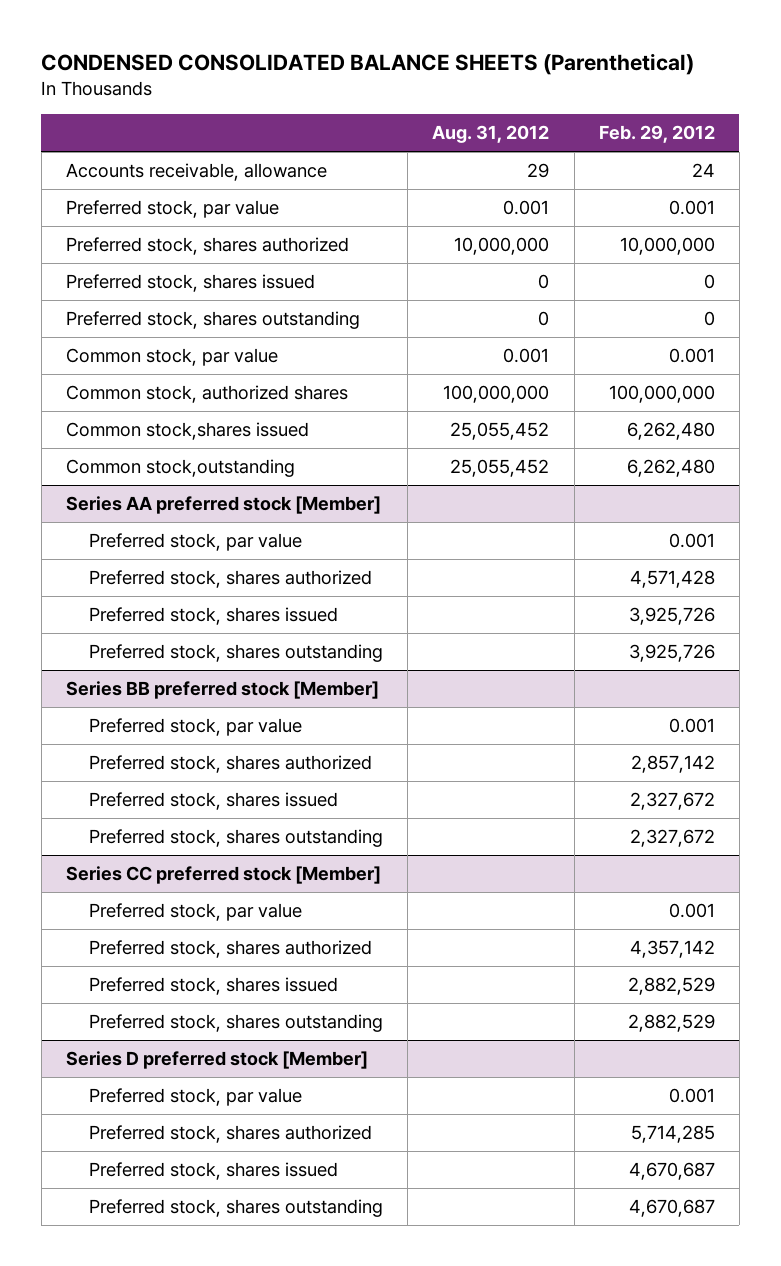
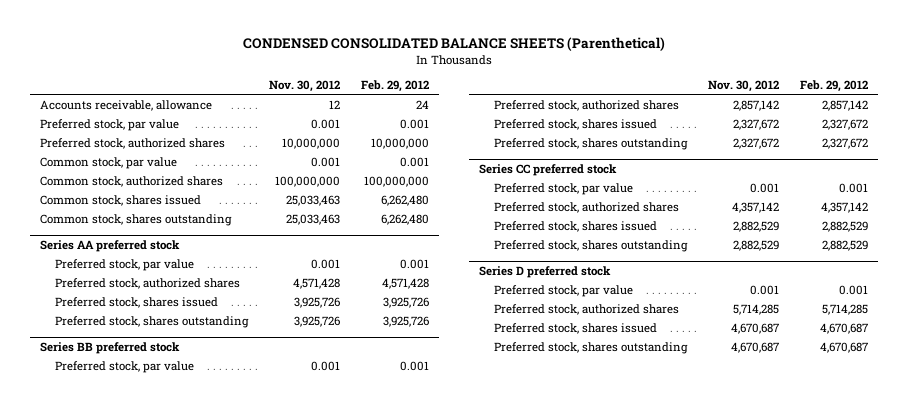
- | Aug. 31, 2012 | Feb. 29, 2012
+ | Nov. 30, 2012 | Feb. 29, 2012
- Preferred stock, shares authorized | 10,000,000 | 10,000,000
- Preferred stock, shares issued | 0 | 0
- Preferred stock, shares outstanding | 0 | 0
+ Preferred stock, authorized shares | 10,000,000 | 10,000,000
- Common stock,shares issued | 25,055,452 | 6,262,480
- Common stock,outstanding | 25,055,452 | 6,262,480
- Series AA preferred stock [Member]
+ Common stock, shares issued | 25,033,463 | 6,262,480
+ Common stock, shares outstanding | 25,033,463 | 6,262,480
+ Series AA preferred stock
- Preferred stock, shares authorized | | 4,571,428
+ Preferred stock, authorized shares | 4,571,428 | 4,571,428
- Series BB preferred stock [Member]
+ Series BB preferred stock
- Preferred stock, shares authorized | | 2,857,142
+ Preferred stock, authorized shares | 2,857,142 | 2,857,142
- Series CC preferred stock [Member]
+ Series CC preferred stock
- Preferred stock, shares authorized | | 4,357,142
+ Preferred stock, authorized shares | 4,357,142 | 4,357,142
- Series D preferred stock [Member]
+ Series D preferred stock
- Preferred stock, shares authorized | | 5,714,285
+ Preferred stock, authorized shares | 5,714,285 | 5,714,285

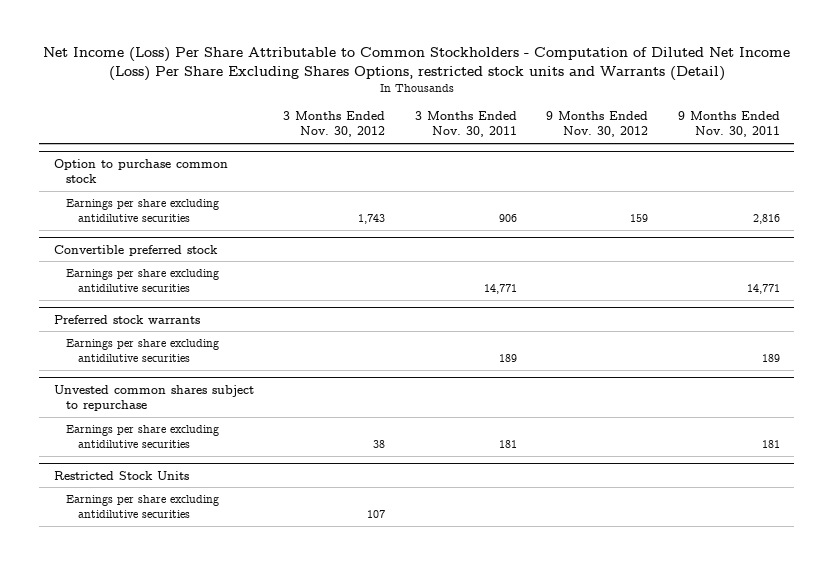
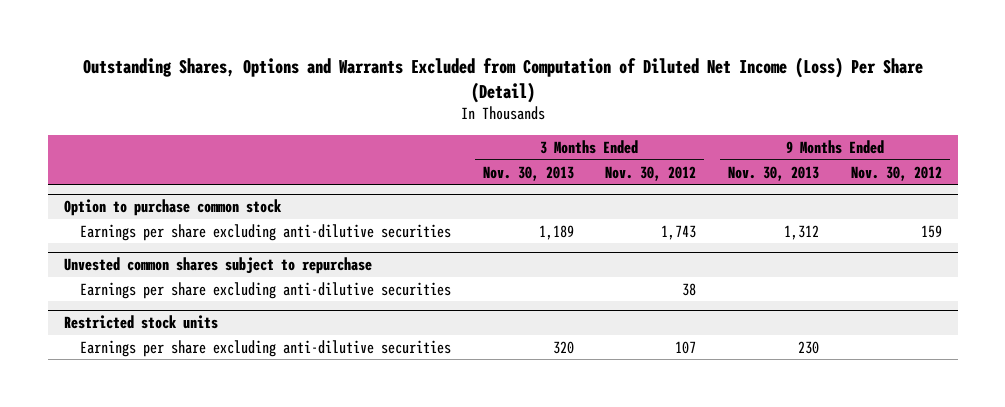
- Net Income (Loss) Per Share Attributable to Common Stockholders - Computation of Diluted Net Income (Loss) Per Share Excluding Shares Options, restricted stock units and Warrants (Detail)
+ Outstanding Shares, Options and Warrants Excluded from Computation of Diluted Net Income (Loss) Per Share (Detail)
- | 3 Months Ended Nov. 30, 2012 | 3 Months Ended Nov. 30, 2011 | 9 Months Ended Nov. 30, 2012 | 9 Months Ended Nov. 30, 2011
+ | 3 Months Ended Nov. 30, 2013 | 3 Months Ended Nov. 30, 2012 | 9 Months Ended Nov. 30, 2013 | 9 Months Ended Nov. 30, 2012
@ Option to purchase common stock
- Earnings per share excluding antidilutive securities | 1,743 | 906 | 159 | 2,816
- Convertible preferred stock
- Earnings per share excluding antidilutive securities | | 14,771 | | 14,771
- Preferred stock warrants
- Earnings per share excluding antidilutive securities | | 189 | | 189
@ Option to purchase common stock
+ Earnings per share excluding anti-dilutive securities | 1,189 | 1,743 | 1,312 | 159
@ Unvested common shares subject to repurchase
- Earnings per share excluding antidilutive securities | 38 | 181 | | 181
- Restricted Stock Units
- Earnings per share excluding antidilutive securities | 107 | | |
@ Unvested common shares subject to repurchase
+ Earnings per share excluding anti-dilutive securities | | 38 | |
+ Restricted stock units
+ Earnings per share excluding anti-dilutive securities | 320 | 107 | 230 |

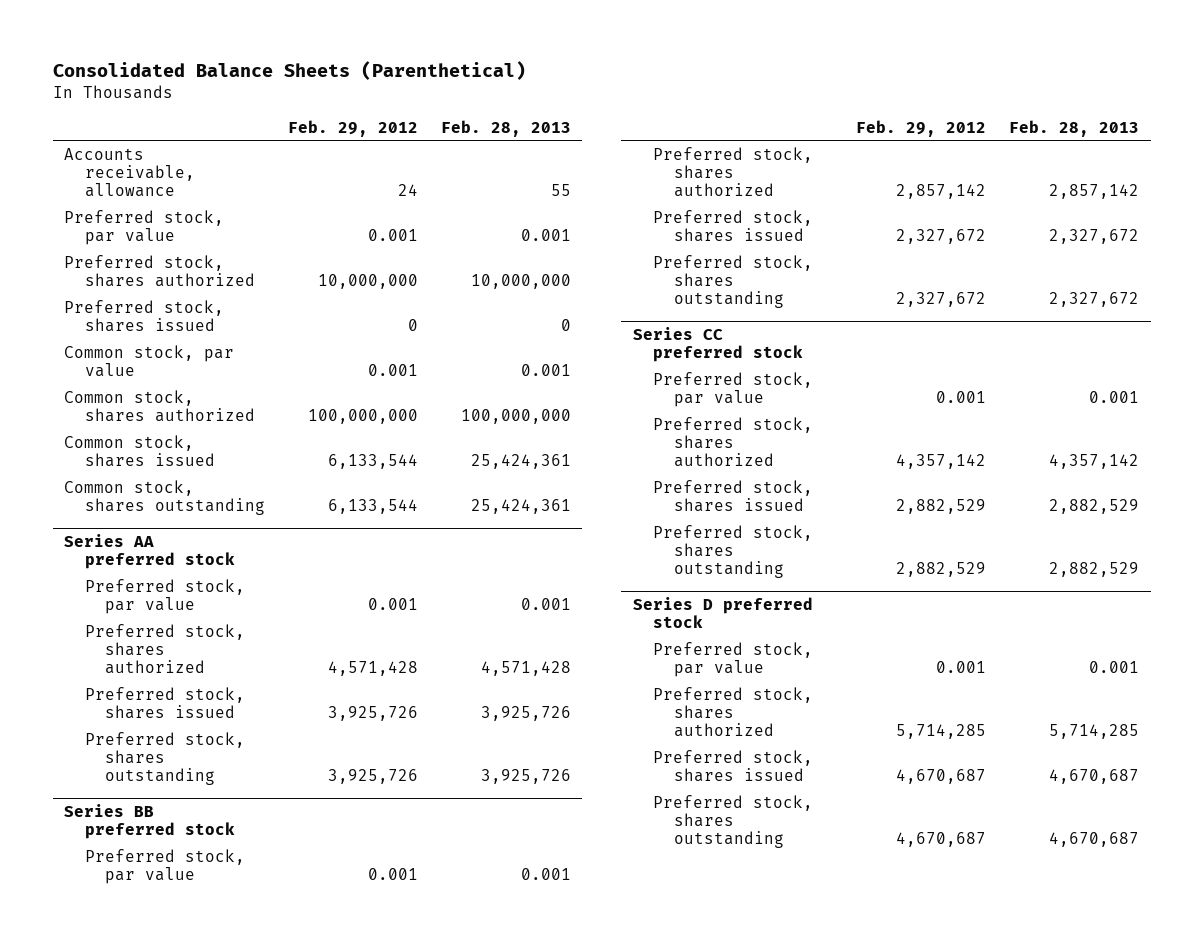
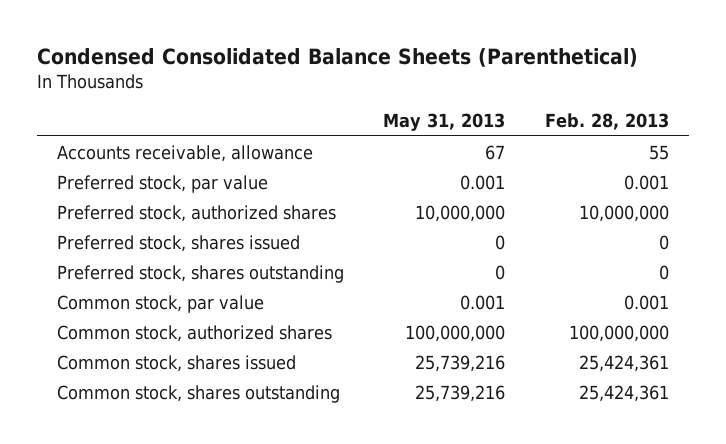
- Consolidated Balance Sheets (Parenthetical)
+ Condensed Consolidated Balance Sheets (Parenthetical)
- | Feb. 29, 2012 | Feb. 28, 2013
+ | May 31, 2013 | Feb. 28, 2013
- Preferred stock, shares authorized | 10,000,000 | 10,000,000
+ Preferred stock, authorized shares | 10,000,000 | 10,000,000
+ Preferred stock, shares outstanding | 0 | 0
- Common stock, shares authorized | 100,000,000 | 100,000,000
+ Common stock, authorized shares | 100,000,000 | 100,000,000
- Series AA preferred stock
- Preferred stock, par value | 0.001 | 0.001
- Preferred stock, shares authorized | 4,571,428 | 4,571,428
- Preferred stock, shares issued | 3,925,726 | 3,925,726
- Preferred stock, shares outstanding | 3,925,726 | 3,925,726
- Series BB preferred stock
- Preferred stock, par value | 0.001 | 0.001
- Preferred stock, shares authorized | 2,857,142 | 2,857,142
- Preferred stock, shares issued | 2,327,672 | 2,327,672
- Preferred stock, shares outstanding | 2,327,672 | 2,327,672
- Series CC preferred stock
- Preferred stock, par value | 0.001 | 0.001
- Preferred stock, shares authorized | 4,357,142 | 4,357,142
- Preferred stock, shares issued | 2,882,529 | 2,882,529
- Preferred stock, shares outstanding | 2,882,529 | 2,882,529
- Series D preferred stock
- Preferred stock, par value | 0.001 | 0.001
- Preferred stock, shares authorized | 5,714,285 | 5,714,285
- Preferred stock, shares issued | 4,670,687 | 4,670,687
- Preferred stock, shares outstanding | 4,670,687 | 4,670,687

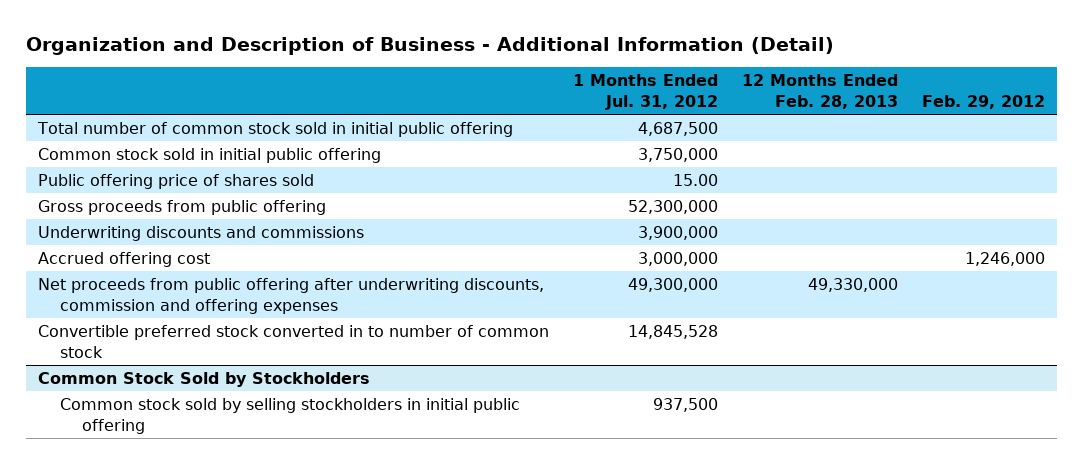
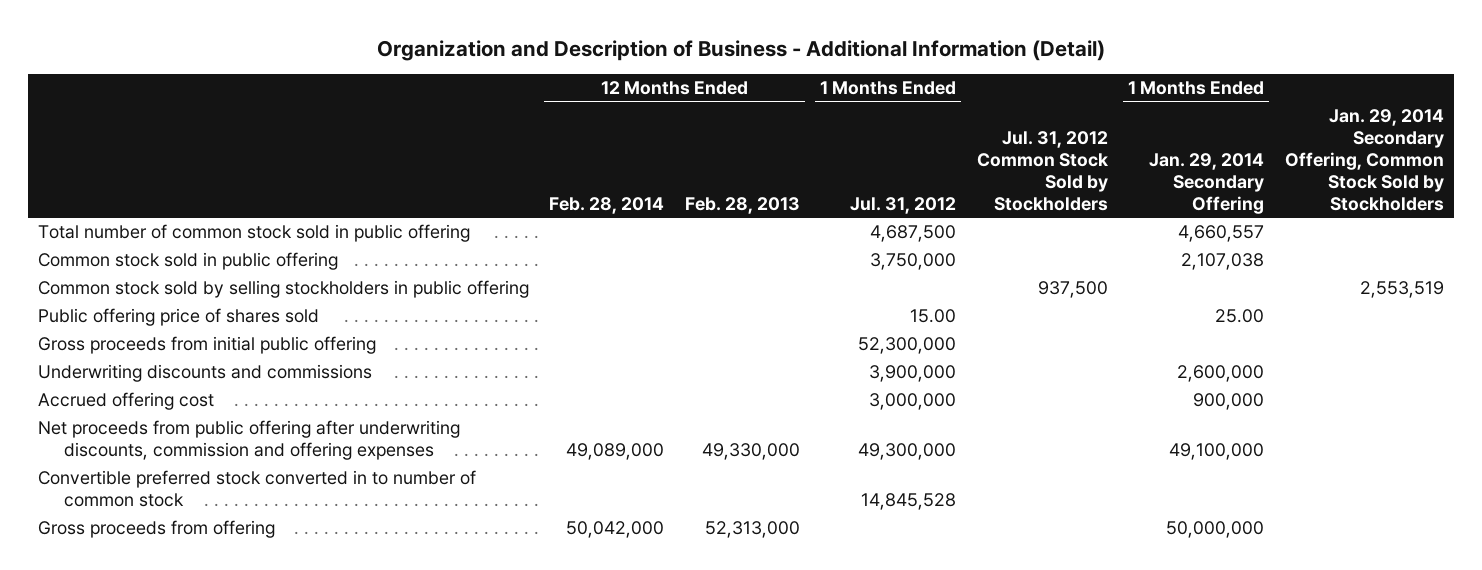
- | 1 Months Ended Jul. 31, 2012 | 12 Months Ended Feb. 28, 2013 | Feb. 29, 2012
+ | 12 Months Ended Feb. 28, 2014 | 12 Months Ended Feb. 28, 2013 | 1 Months Ended Jul. 31, 2012 | Jul. 31, 2012 Common Stock Sold by Stockholders | 1 Months Ended Jan. 29, 2014 Secondary Offering | Jan. 29, 2014 Secondary Offering, Common Stock Sold by Stockholders
- Total number of common stock sold in initial public offering | 4,687,500 | |
- Common stock sold in initial public offering | 3,750,000 | |
+ Total number of common stock sold in public offering | | | 4,687,500 | | 4,660,557 |
+ Common stock sold in public offering | | | 3,750,000 | | 2,107,038 |
+ Common stock sold by selling stockholders in public offering | | | | 937,500 | | 2,553,519
- Gross proceeds from public offering | 52,300,000 | |
+ Gross proceeds from initial public offering | | | 52,300,000 | | |
- Common Stock Sold by Stockholders
- Common stock sold by selling stockholders in initial public offering | 937,500 | |
+ Gross proceeds from offering | 50,042,000 | 52,313,000 | | | 50,000,000 |

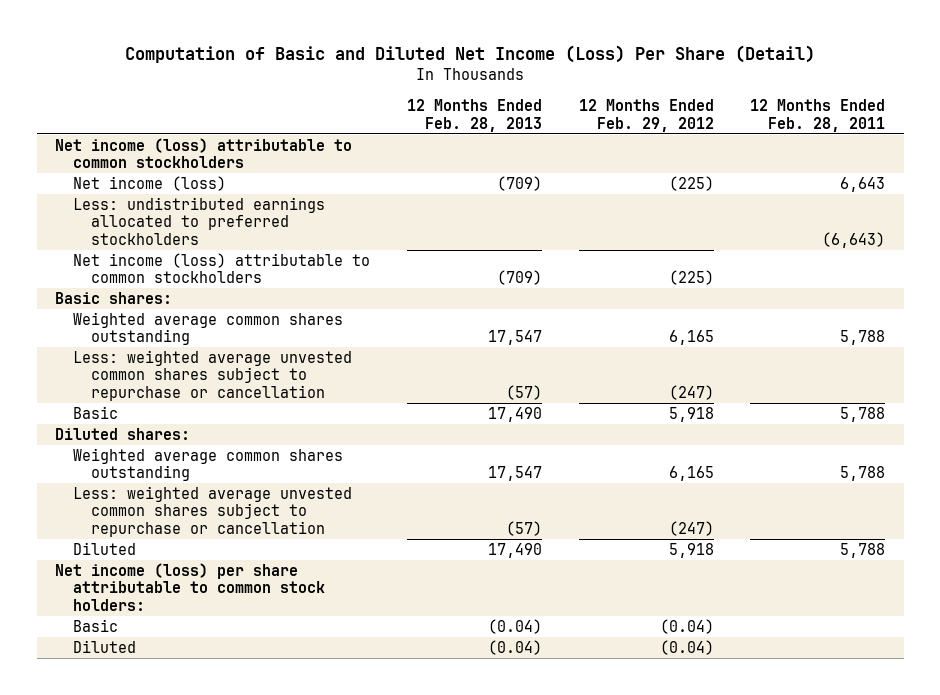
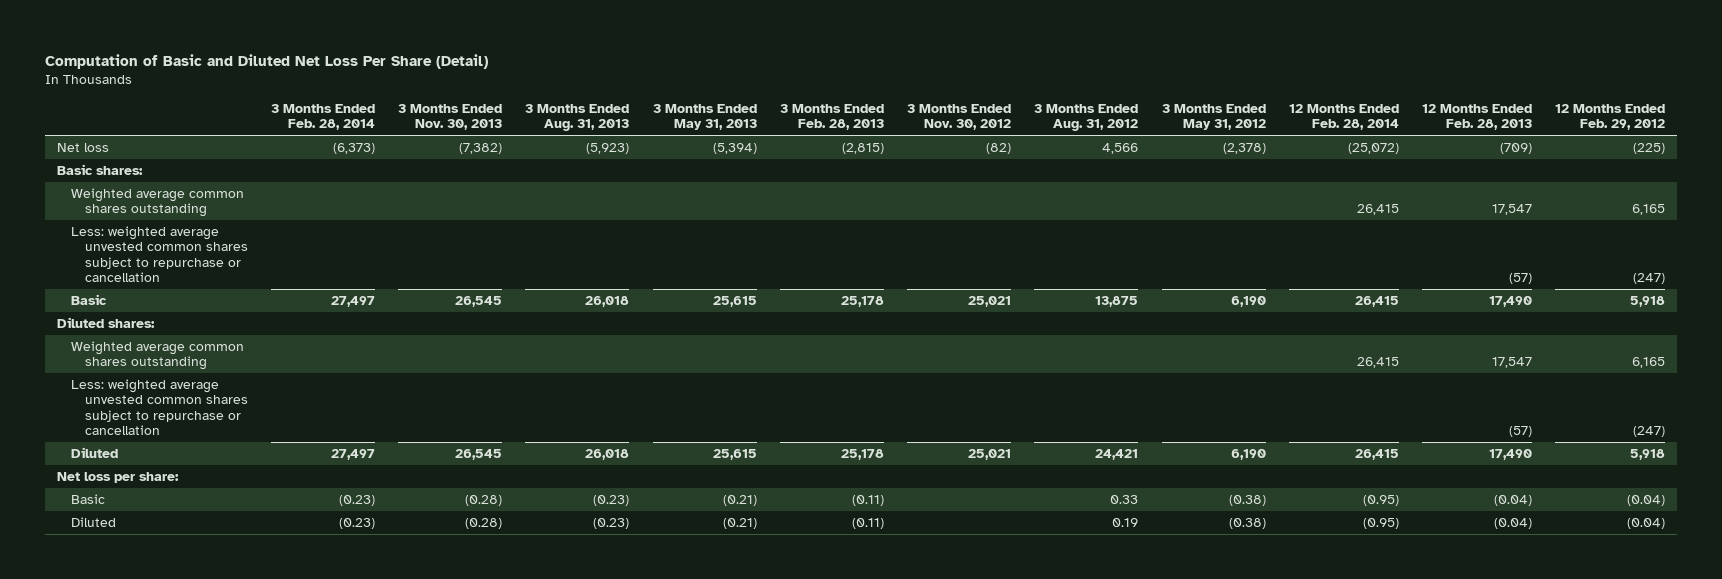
- Computation of Basic and Diluted Net Income (Loss) Per Share (Detail)
+ Computation of Basic and Diluted Net Loss Per Share (Detail)
- | 12 Months Ended Feb. 28, 2013 | 12 Months Ended Feb. 29, 2012 | 12 Months Ended Feb. 28, 2011
+ | 3 Months Ended Feb. 28, 2014 | 3 Months Ended Nov. 30, 2013 | 3 Months Ended Aug. 31, 2013 | 3 Months Ended May 31, 2013 | 3 Months Ended Feb. 28, 2013 | 3 Months Ended Nov. 30, 2012 | 3 Months Ended Aug. 31, 2012 | 3 Months Ended May 31, 2012 | 12 Months Ended Feb. 28, 2014 | 12 Months Ended Feb. 28, 2013 | 12 Months Ended Feb. 29, 2012
- Net income (loss) attributable to common stockholders
- Net income (loss) | (709) | (225) | 6,643
- Less: undistributed earnings allocated to preferred stockholders | | | (6,643)
- Net income (loss) attributable to common stockholders | (709) | (225) |
+ Net loss | (6,373) | (7,382) | (5,923) | (5,394) | (2,815) | (82) | 4,566 | (2,378) | (25,072) | (709) | (225)
- Net income (loss) per share attributable to common stock holders:
+ Net loss per share:

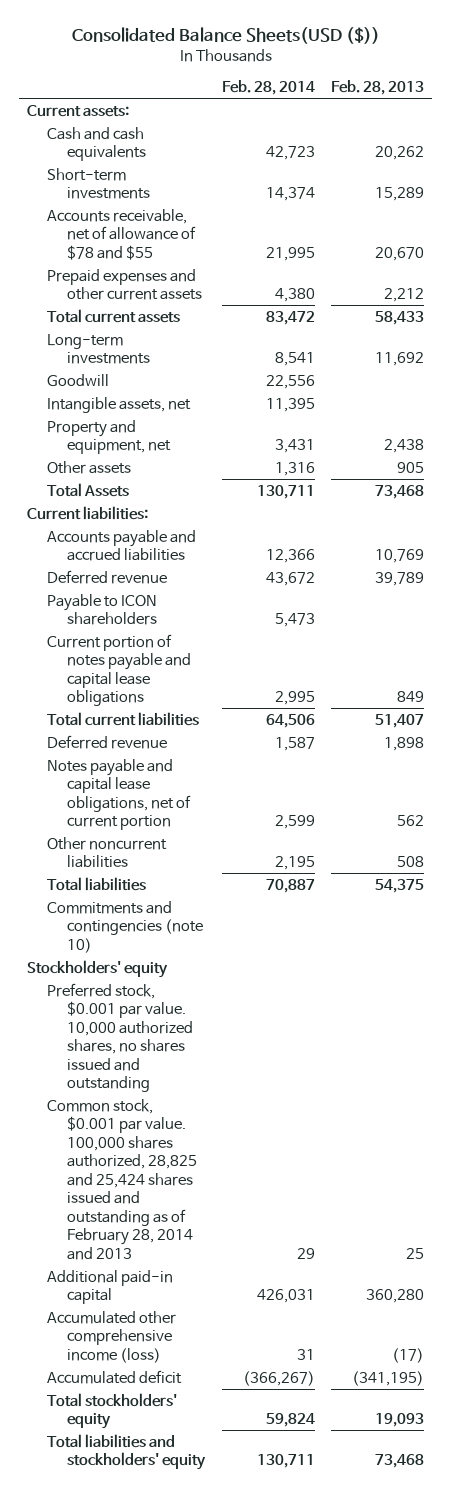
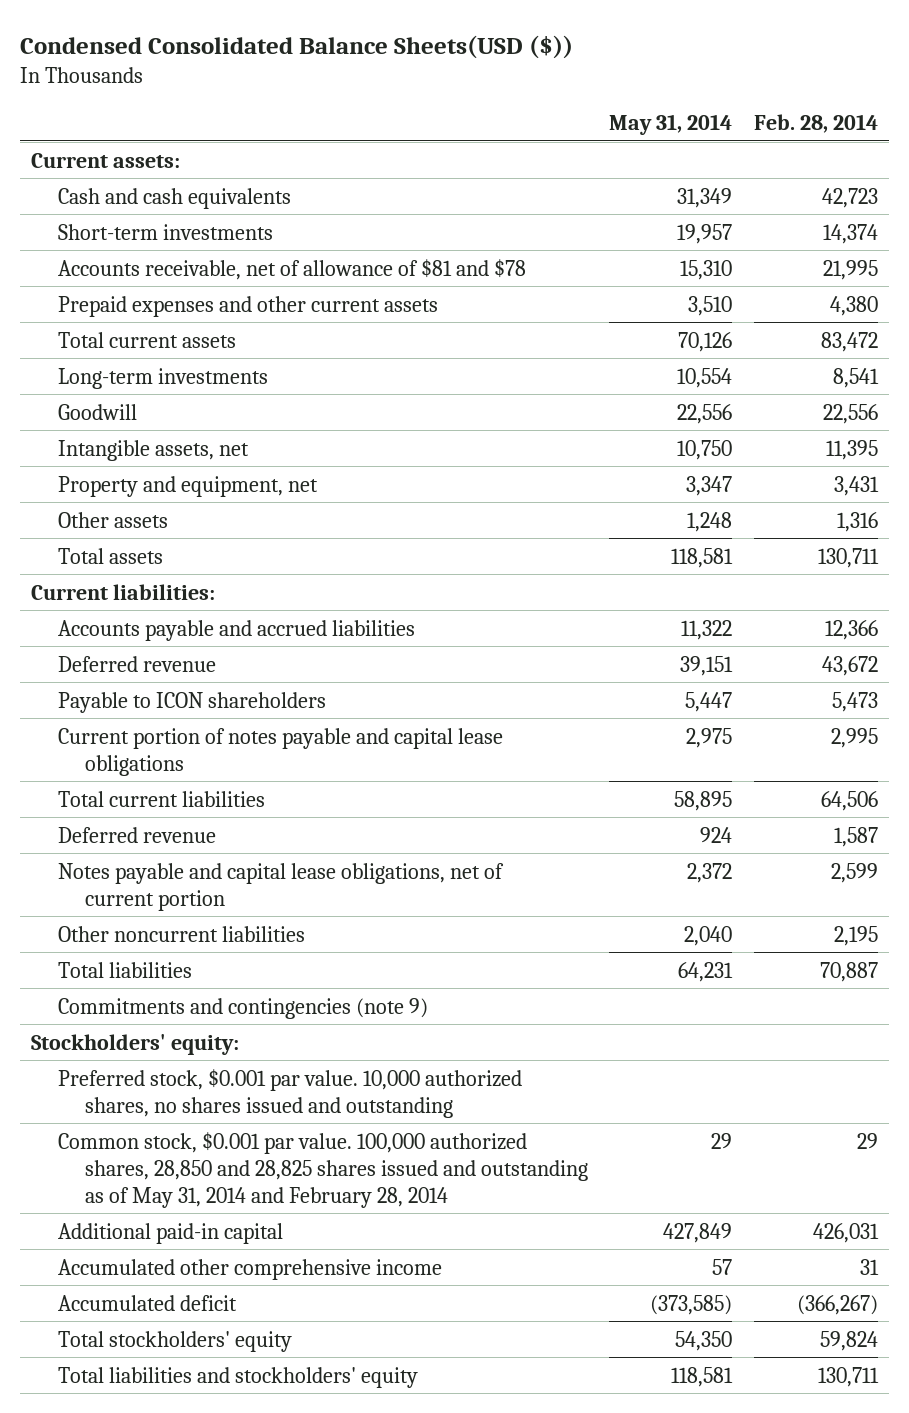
- Consolidated Balance Sheets(USD ($))
+ Condensed Consolidated Balance Sheets(USD ($))
- | Feb. 28, 2014 | Feb. 28, 2013
+ | May 31, 2014 | Feb. 28, 2014
- Accounts receivable, net of allowance of $78 and $55 | 21,995 | 20,670
+ Accounts receivable, net of allowance of $81 and $78 | 15,310 | 21,995
- Total Assets | 130,711 | 73,468
+ Total assets | 118,581 | 130,711
- Commitments and contingencies (note 10)
- Stockholders' equity
+ Commitments and contingencies (note 9)
+ Stockholders' equity:
- Common stock, $0.001 par value. 100,000 shares authorized, 28,825 and 25,424 shares issued and outstanding as of February 28, 2014 and 2013 | 29 | 25
+ Common stock, $0.001 par value. 100,000 authorized shares, 28,850 and 28,825 shares issued and outstanding as of May 31, 2014 and February 28, 2014 | 29 | 29
- Accumulated other comprehensive income (loss) | 31 | (17)
+ Accumulated other comprehensive income | 57 | 31

